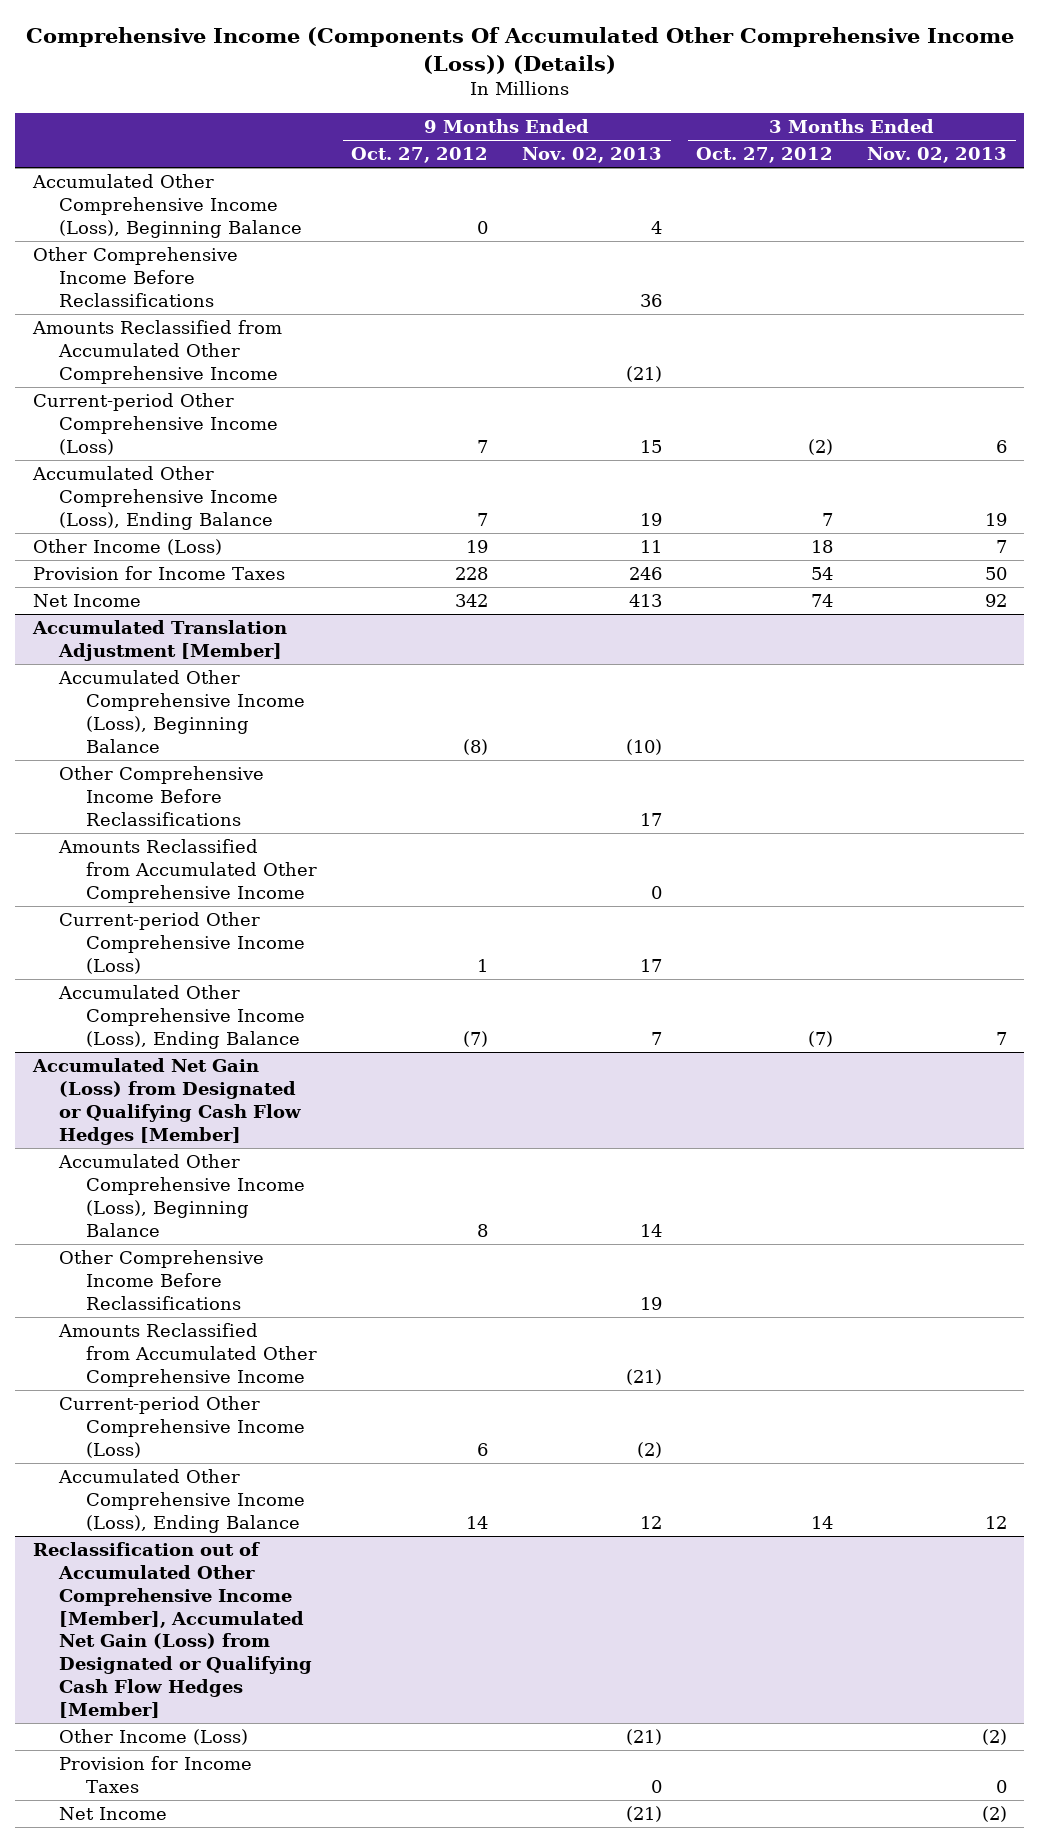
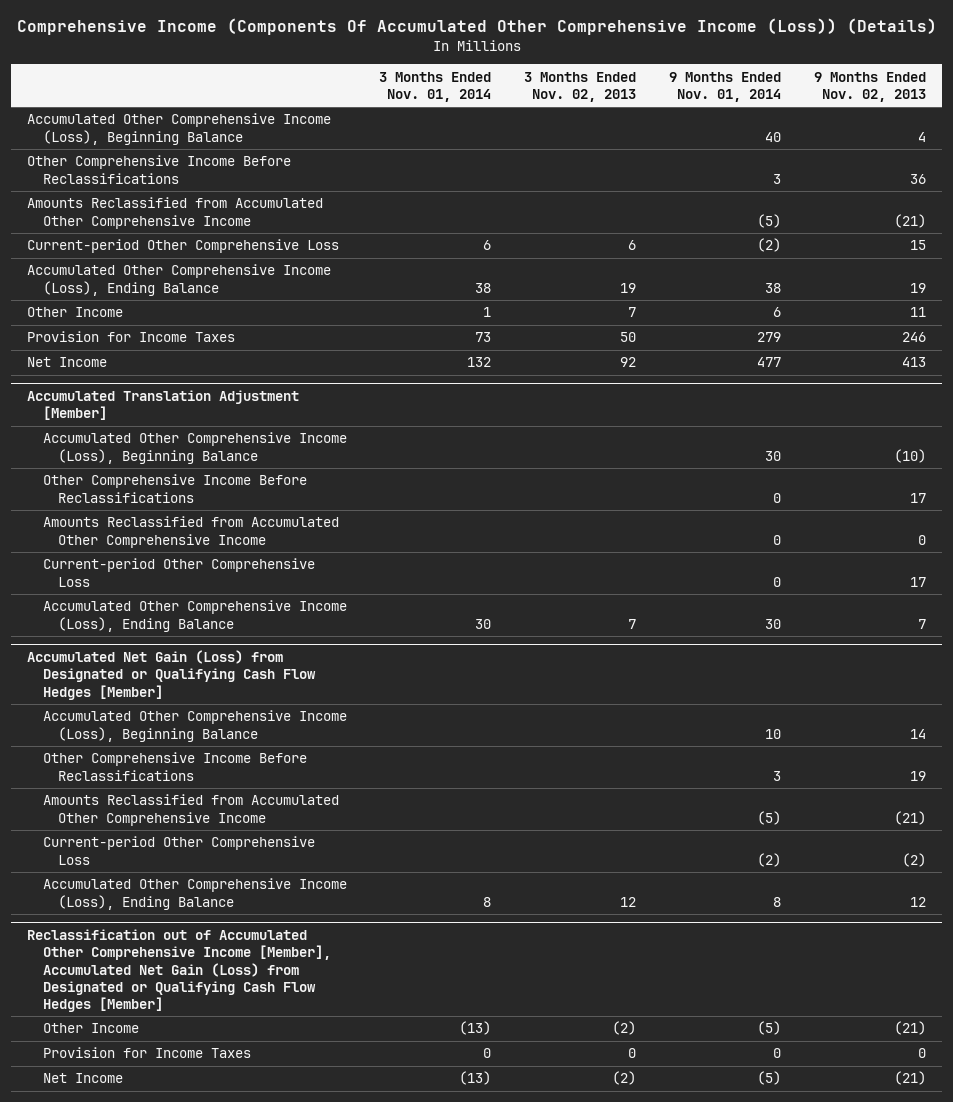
- | 9 Months Ended Oct. 27, 2012 | 9 Months Ended Nov. 02, 2013 | 3 Months Ended Oct. 27, 2012 | 3 Months Ended Nov. 02, 2013
+ | 3 Months Ended Nov. 01, 2014 | 3 Months Ended Nov. 02, 2013 | 9 Months Ended Nov. 01, 2014 | 9 Months Ended Nov. 02, 2013
- Current-period Other Comprehensive Income (Loss) | 7 | 15 | (2) | 6
+ Current-period Other Comprehensive Loss | 6 | 6 | (2) | 15
- Other Income (Loss) | 19 | 11 | 18 | 7
+ Other Income | 1 | 7 | 6 | 11
@ Accumulated Translation Adjustment [Member]
- Current-period Other Comprehensive Income (Loss) | 1 | 17 | |
+ Current-period Other Comprehensive Loss | | | 0 | 17
@ Accumulated Net Gain (Loss) from Designated or Qualifying Cash Flow Hedges [Member]
- Current-period Other Comprehensive Income (Loss) | 6 | (2) | |
+ Current-period Other Comprehensive Loss | | | (2) | (2)
@ Reclassification out of Accumulated Other Comprehensive Income [Member], Accumulated Net Gain (Loss) from Designated or Qualifying Cash Flow Hedges [Member]
- Other Income (Loss) | | (21) | | (2)
+ Other Income | (13) | (2) | (5) | (21)

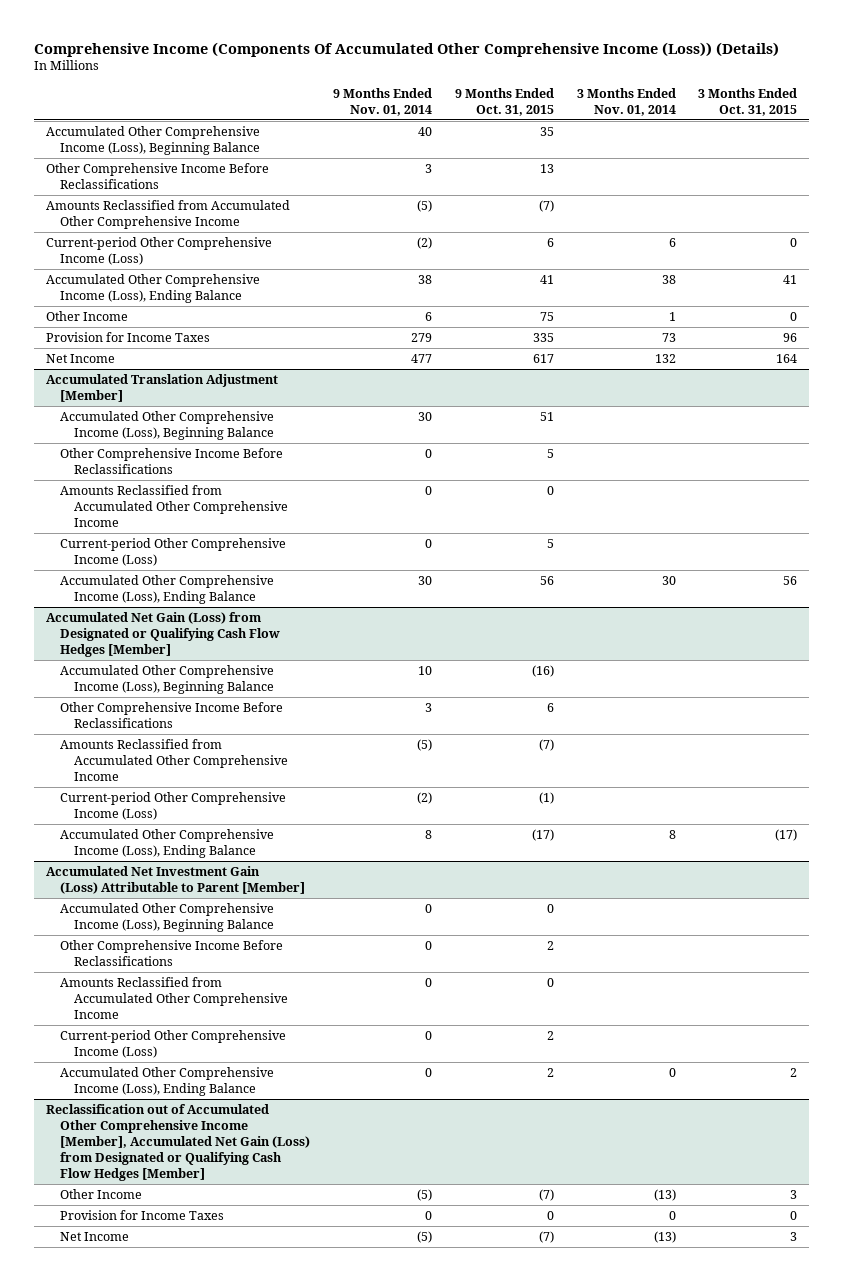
- | 3 Months Ended Nov. 01, 2014 | 3 Months Ended Nov. 02, 2013 | 9 Months Ended Nov. 01, 2014 | 9 Months Ended Nov. 02, 2013
+ | 9 Months Ended Nov. 01, 2014 | 9 Months Ended Oct. 31, 2015 | 3 Months Ended Nov. 01, 2014 | 3 Months Ended Oct. 31, 2015
- Current-period Other Comprehensive Loss | 6 | 6 | (2) | 15
+ Current-period Other Comprehensive Income (Loss) | (2) | 6 | 6 | 0
@ Accumulated Translation Adjustment [Member]
- Current-period Other Comprehensive Loss | | | 0 | 17
+ Current-period Other Comprehensive Income (Loss) | 0 | 5 | |
@ Accumulated Net Gain (Loss) from Designated or Qualifying Cash Flow Hedges [Member]
- Current-period Other Comprehensive Loss | | | (2) | (2)
+ Current-period Other Comprehensive Income (Loss) | (2) | (1) | |
+ Accumulated Net Investment Gain (Loss) Attributable to Parent [Member]
+ Accumulated Other Comprehensive Income (Loss), Beginning Balance | 0 | 0 | |
+ Other Comprehensive Income Before Reclassifications | 0 | 2 | |
+ Amounts Reclassified from Accumulated Other Comprehensive Income | 0 | 0 | |
+ Current-period Other Comprehensive Income (Loss) | 0 | 2 | |
+ Accumulated Other Comprehensive Income (Loss), Ending Balance | 0 | 2 | 0 | 2

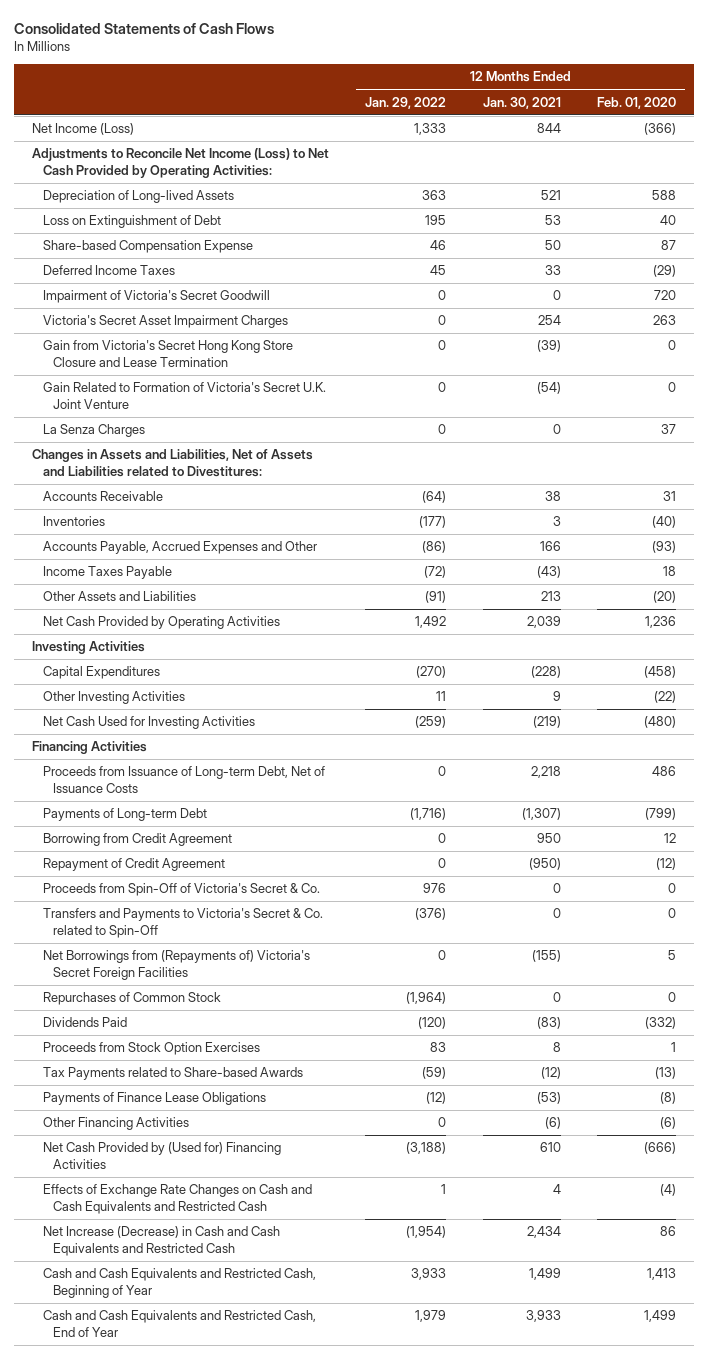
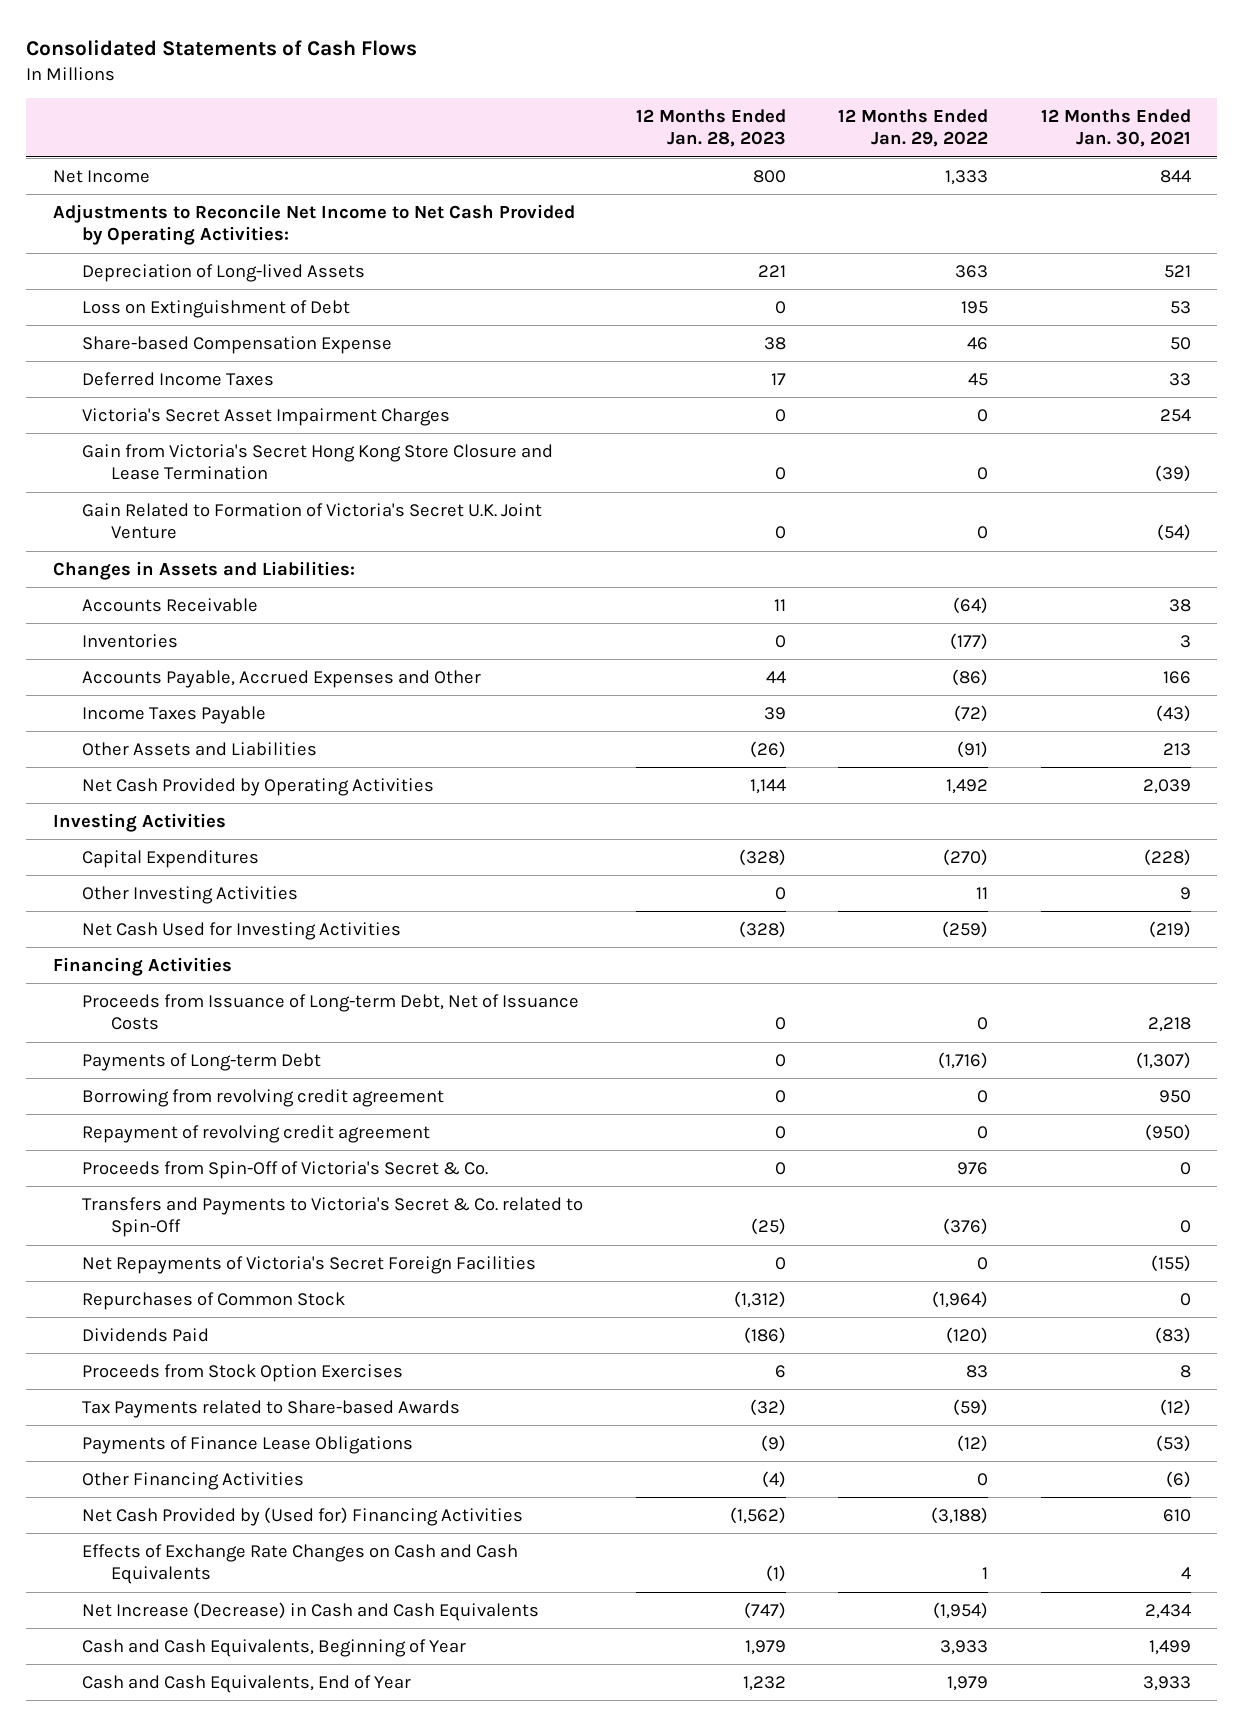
- | 12 Months Ended Jan. 29, 2022 | 12 Months Ended Jan. 30, 2021 | 12 Months Ended Feb. 01, 2020
+ | 12 Months Ended Jan. 28, 2023 | 12 Months Ended Jan. 29, 2022 | 12 Months Ended Jan. 30, 2021
- Net Income (Loss) | 1,333 | 844 | (366)
- Adjustments to Reconcile Net Income (Loss) to Net Cash Provided by Operating Activities:
+ Net Income | 800 | 1,333 | 844
+ Adjustments to Reconcile Net Income to Net Cash Provided by Operating Activities:
- Impairment of Victoria's Secret Goodwill | 0 | 0 | 720
- La Senza Charges | 0 | 0 | 37
- Changes in Assets and Liabilities, Net of Assets and Liabilities related to Divestitures:
+ Changes in Assets and Liabilities:
- Borrowing from Credit Agreement | 0 | 950 | 12
- Repayment of Credit Agreement | 0 | (950) | (12)
+ Borrowing from revolving credit agreement | 0 | 0 | 950
+ Repayment of revolving credit agreement | 0 | 0 | (950)
- Net Borrowings from (Repayments of) Victoria's Secret Foreign Facilities | 0 | (155) | 5
+ Net Repayments of Victoria's Secret Foreign Facilities | 0 | 0 | (155)
- Effects of Exchange Rate Changes on Cash and Cash Equivalents and Restricted Cash | 1 | 4 | (4)
- Net Increase (Decrease) in Cash and Cash Equivalents and Restricted Cash | (1,954) | 2,434 | 86
- Cash and Cash Equivalents and Restricted Cash, Beginning of Year | 3,933 | 1,499 | 1,413
- Cash and Cash Equivalents and Restricted Cash, End of Year | 1,979 | 3,933 | 1,499
+ Effects of Exchange Rate Changes on Cash and Cash Equivalents | (1) | 1 | 4
+ Net Increase (Decrease) in Cash and Cash Equivalents | (747) | (1,954) | 2,434
+ Cash and Cash Equivalents, Beginning of Year | 1,979 | 3,933 | 1,499
+ Cash and Cash Equivalents, End of Year | 1,232 | 1,979 | 3,933

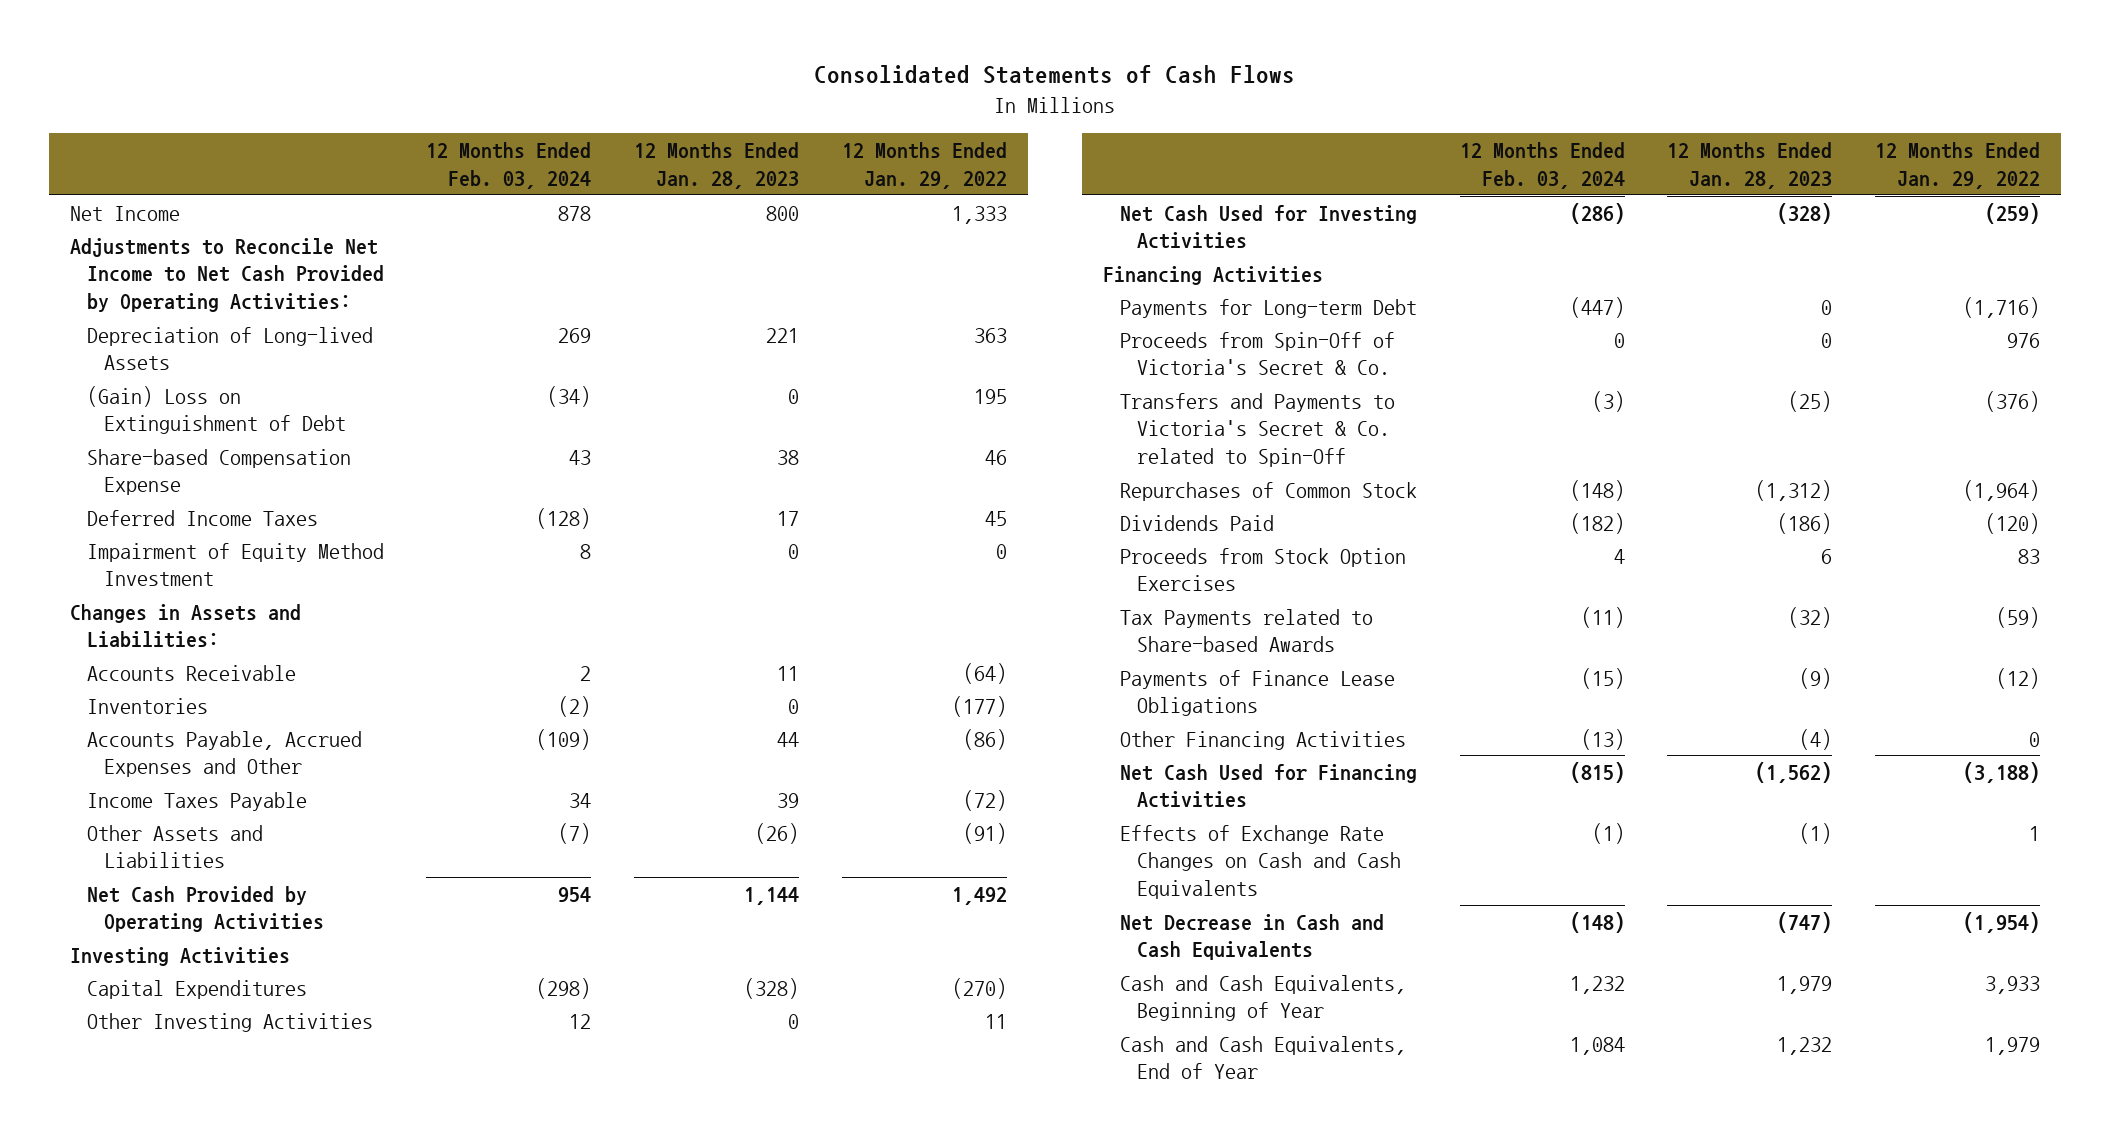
- | 12 Months Ended Jan. 28, 2023 | 12 Months Ended Jan. 29, 2022 | 12 Months Ended Jan. 30, 2021
+ | 12 Months Ended Feb. 03, 2024 | 12 Months Ended Jan. 28, 2023 | 12 Months Ended Jan. 29, 2022
- Loss on Extinguishment of Debt | 0 | 195 | 53
+ (Gain) Loss on Extinguishment of Debt | (34) | 0 | 195
- Victoria's Secret Asset Impairment Charges | 0 | 0 | 254
- Gain from Victoria's Secret Hong Kong Store Closure and Lease Termination | 0 | 0 | (39)
- Gain Related to Formation of Victoria's Secret U.K. Joint Venture | 0 | 0 | (54)
+ Impairment of Equity Method Investment | 8 | 0 | 0
- Proceeds from Issuance of Long-term Debt, Net of Issuance Costs | 0 | 0 | 2,218
- Payments of Long-term Debt | 0 | (1,716) | (1,307)
- Borrowing from revolving credit agreement | 0 | 0 | 950
- Repayment of revolving credit agreement | 0 | 0 | (950)
+ Payments for Long-term Debt | (447) | 0 | (1,716)
- Net Repayments of Victoria's Secret Foreign Facilities | 0 | 0 | (155)
- Net Cash Provided by (Used for) Financing Activities | (1,562) | (3,188) | 610
+ Net Cash Used for Financing Activities | (815) | (1,562) | (3,188)
- Net Increase (Decrease) in Cash and Cash Equivalents | (747) | (1,954) | 2,434
+ Net Decrease in Cash and Cash Equivalents | (148) | (747) | (1,954)

